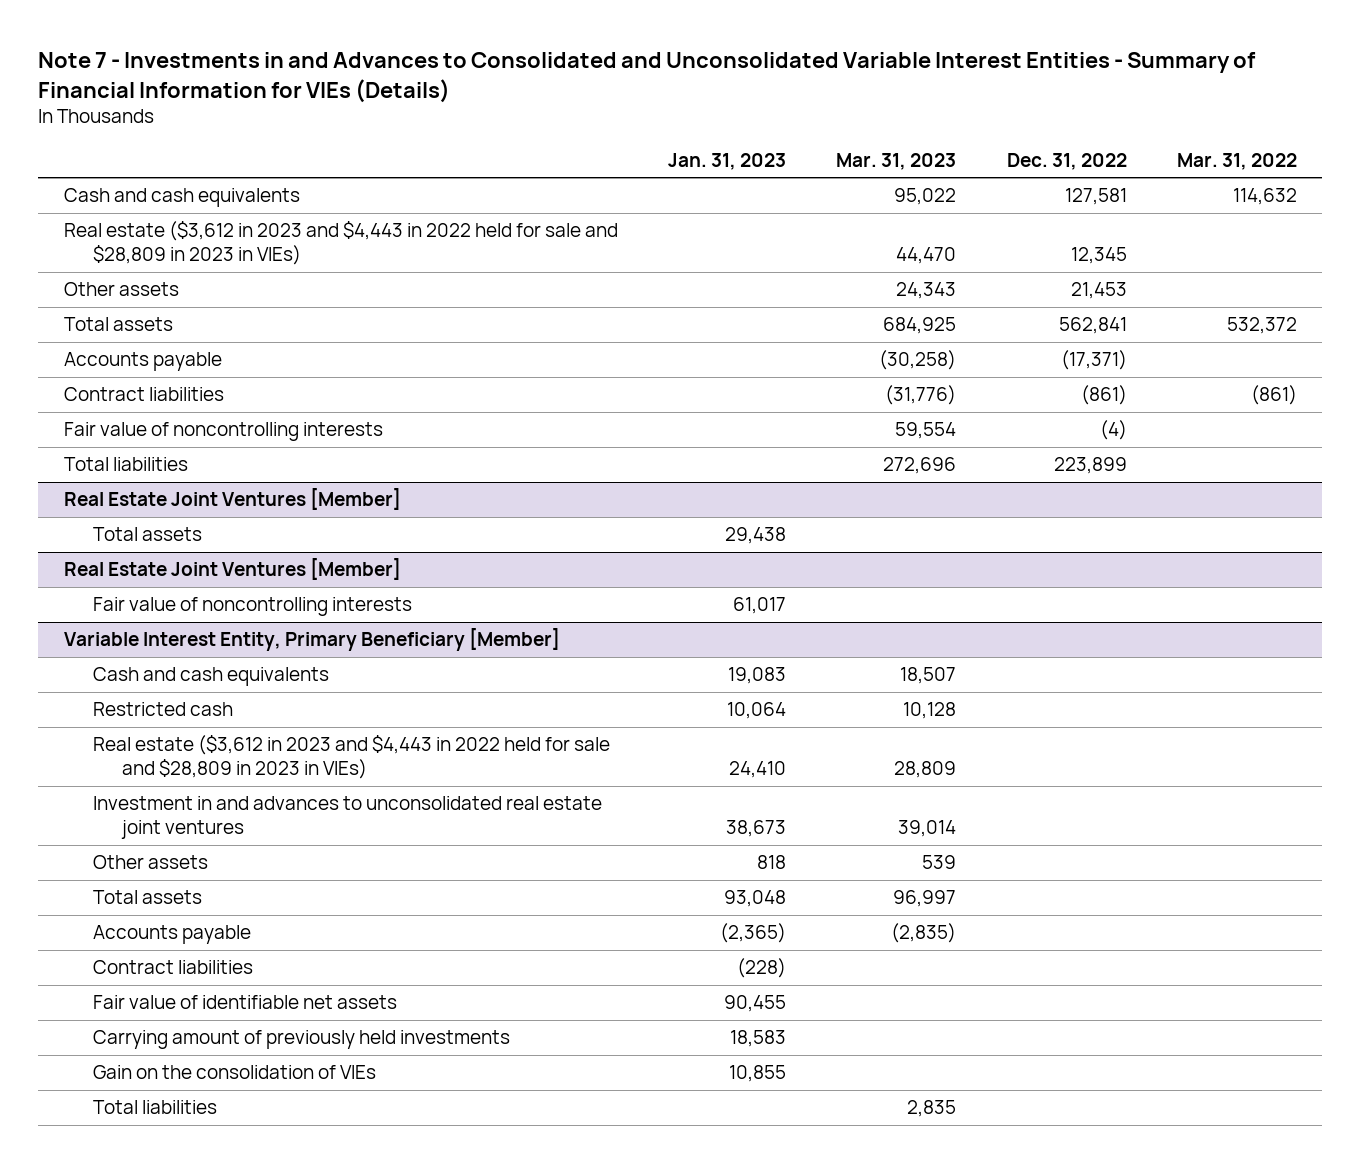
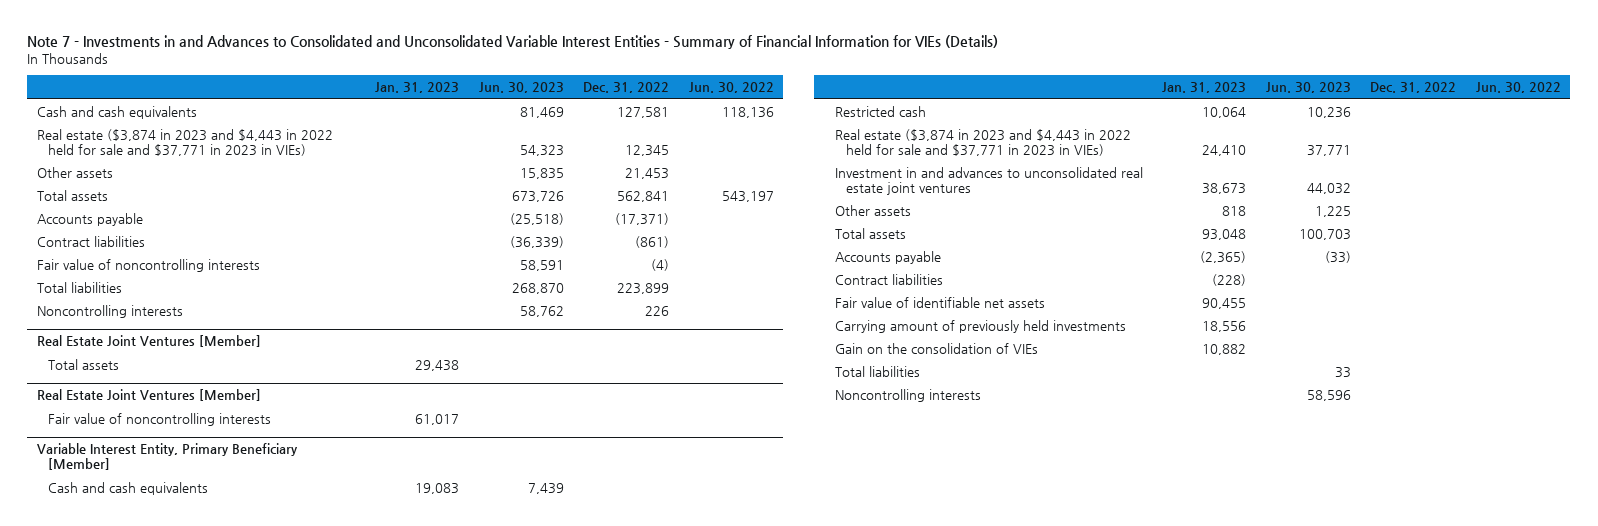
- | Jan. 31, 2023 | Mar. 31, 2023 | Dec. 31, 2022 | Mar. 31, 2022
+ | Jan. 31, 2023 | Jun. 30, 2023 | Dec. 31, 2022 | Jun. 30, 2022
- Real estate ($3,612 in 2023 and $4,443 in 2022 held for sale and $28,809 in 2023 in VIEs) | | 44,470 | 12,345 |
+ Real estate ($3,874 in 2023 and $4,443 in 2022 held for sale and $37,771 in 2023 in VIEs) | | 54,323 | 12,345 |
+ Noncontrolling interests | | 58,762 | 226 |
@ Variable Interest Entity, Primary Beneficiary [Member]
- Real estate ($3,612 in 2023 and $4,443 in 2022 held for sale and $28,809 in 2023 in VIEs) | 24,410 | 28,809 | |
+ Real estate ($3,874 in 2023 and $4,443 in 2022 held for sale and $37,771 in 2023 in VIEs) | 24,410 | 37,771 | |
- Carrying amount of previously held investments | 18,583 | | |
- Gain on the consolidation of VIEs | 10,855 | | |
+ Carrying amount of previously held investments | 18,556 | | |
+ Gain on the consolidation of VIEs | 10,882 | | |
+ Noncontrolling interests | | 58,596 | |

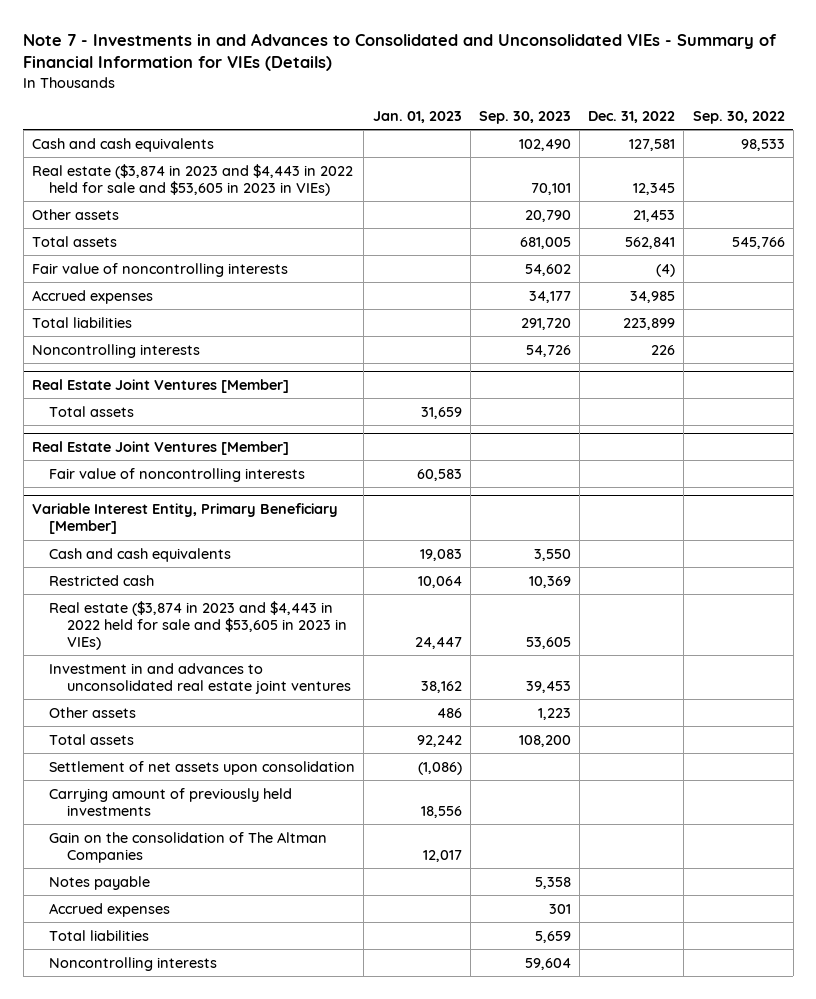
- Note 7 - Investments in and Advances to Consolidated and Unconsolidated Variable Interest Entities - Summary of Financial Information for VIEs (Details)
+ Note 7 - Investments in and Advances to Consolidated and Unconsolidated VIEs - Summary of Financial Information for VIEs (Details)
- | Jan. 31, 2023 | Jun. 30, 2023 | Dec. 31, 2022 | Jun. 30, 2022
+ | Jan. 01, 2023 | Sep. 30, 2023 | Dec. 31, 2022 | Sep. 30, 2022
- Real estate ($3,874 in 2023 and $4,443 in 2022 held for sale and $37,771 in 2023 in VIEs) | | 54,323 | 12,345 |
+ Real estate ($3,874 in 2023 and $4,443 in 2022 held for sale and $53,605 in 2023 in VIEs) | | 70,101 | 12,345 |
- Accounts payable | | (25,518) | (17,371) |
- Contract liabilities | | (36,339) | (861) |
+ Accrued expenses | | 34,177 | 34,985 |
@ Variable Interest Entity, Primary Beneficiary [Member]
- Real estate ($3,874 in 2023 and $4,443 in 2022 held for sale and $37,771 in 2023 in VIEs) | 24,410 | 37,771 | |
+ Real estate ($3,874 in 2023 and $4,443 in 2022 held for sale and $53,605 in 2023 in VIEs) | 24,447 | 53,605 | |
- Accounts payable | (2,365) | (33) | |
- Contract liabilities | (228) | | |
- Fair value of identifiable net assets | 90,455 | | |
+ Settlement of net assets upon consolidation | (1,086) | | |
- Gain on the consolidation of VIEs | 10,882 | | |
+ Gain on the consolidation of The Altman Companies | 12,017 | | |
+ Notes payable | | 5,358 | |
+ Accrued expenses | | 301 | |

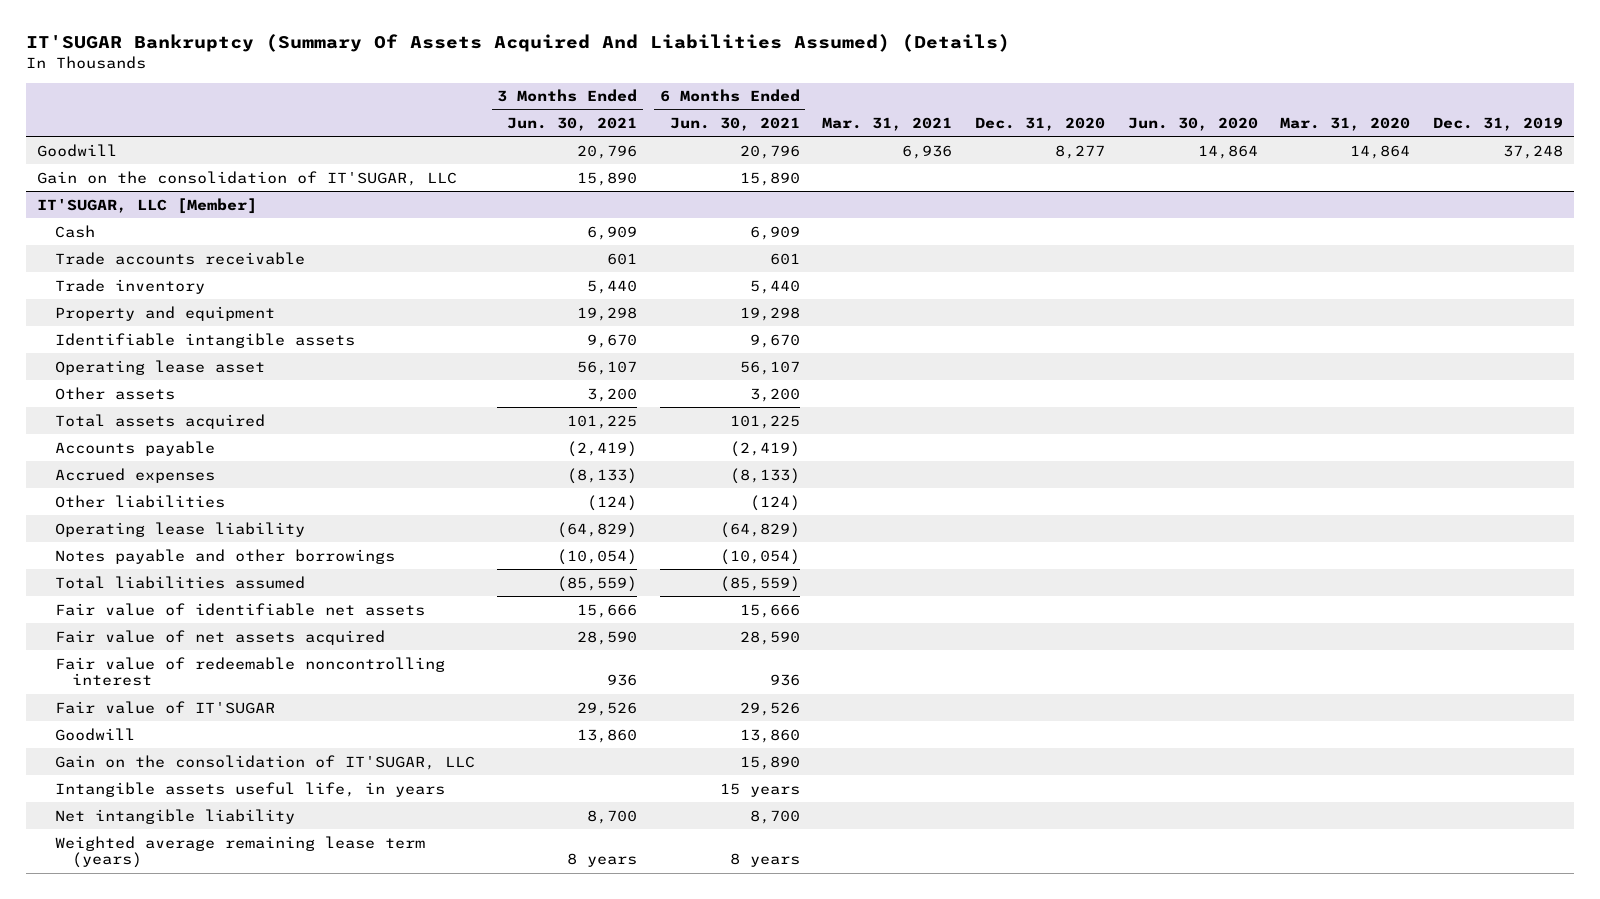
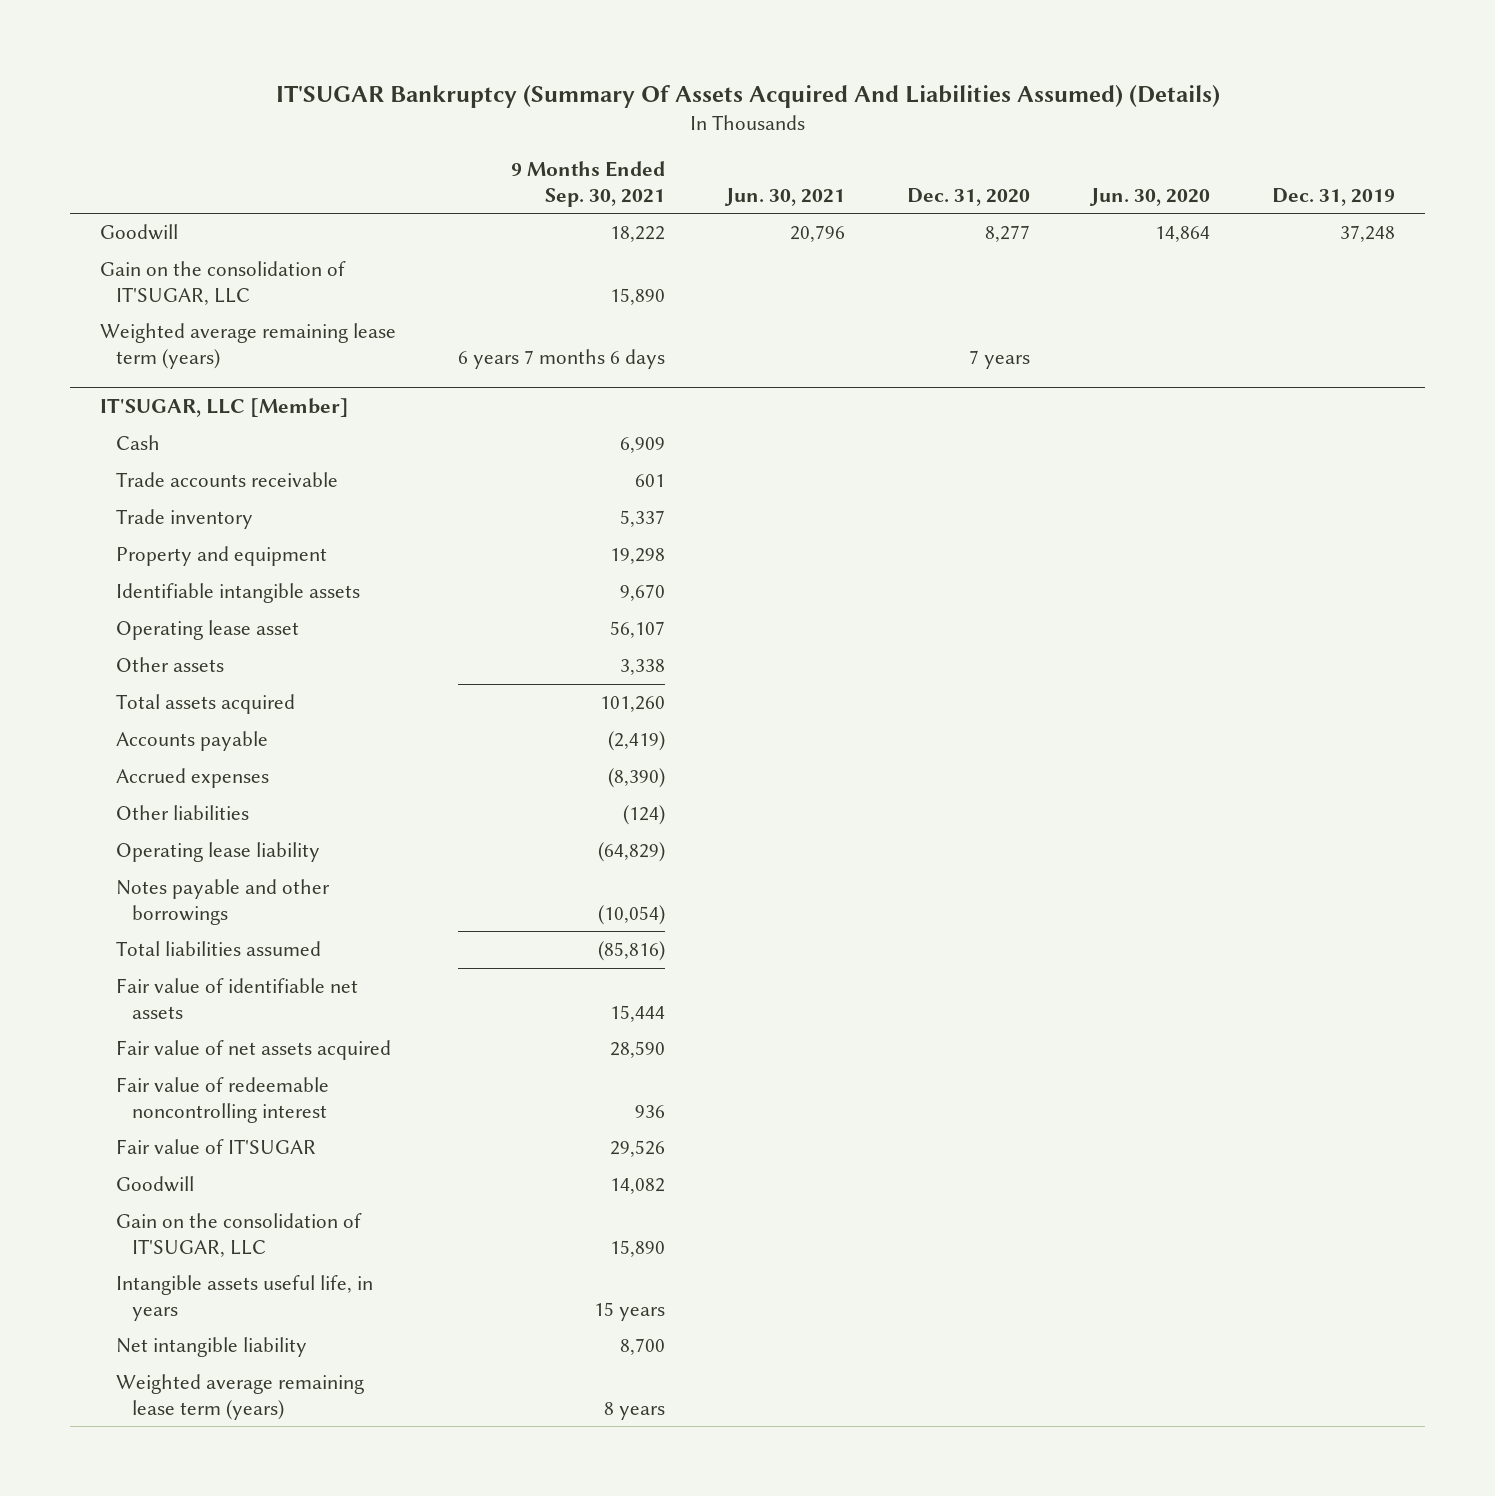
- | 3 Months Ended Jun. 30, 2021 | 6 Months Ended Jun. 30, 2021 | Mar. 31, 2021 | Dec. 31, 2020 | Jun. 30, 2020 | Mar. 31, 2020 | Dec. 31, 2019
+ | 9 Months Ended Sep. 30, 2021 | Jun. 30, 2021 | Dec. 31, 2020 | Jun. 30, 2020 | Dec. 31, 2019
+ Weighted average remaining lease term (years) | 6 years 7 months 6 days | | 7 years | |

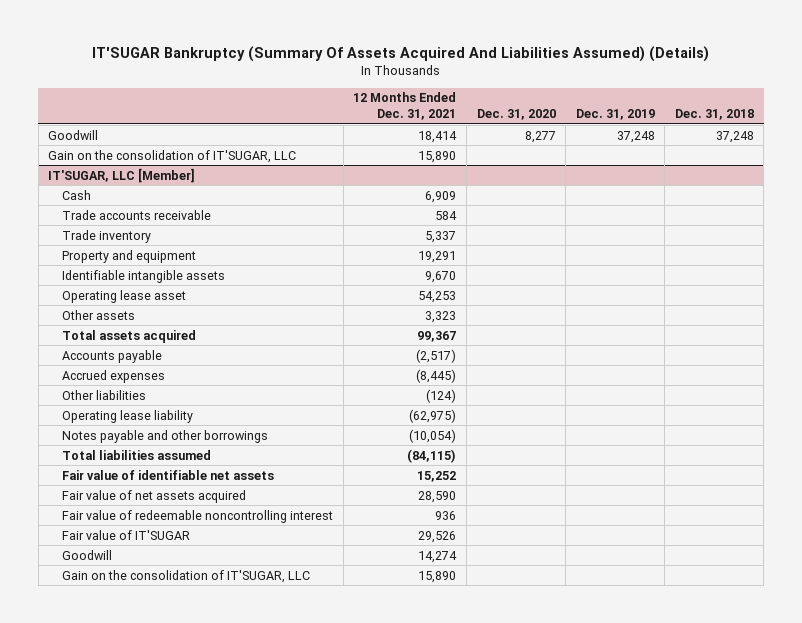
- | 9 Months Ended Sep. 30, 2021 | Jun. 30, 2021 | Dec. 31, 2020 | Jun. 30, 2020 | Dec. 31, 2019
+ | 12 Months Ended Dec. 31, 2021 | Dec. 31, 2020 | Dec. 31, 2019 | Dec. 31, 2018
- Weighted average remaining lease term (years) | 6 years 7 months 6 days | | 7 years | |
@ IT'SUGAR, LLC [Member]
- Intangible assets useful life, in years | 15 years | | | |
- Net intangible liability | 8,700 | | | |
- Weighted average remaining lease term (years) | 8 years | | | |

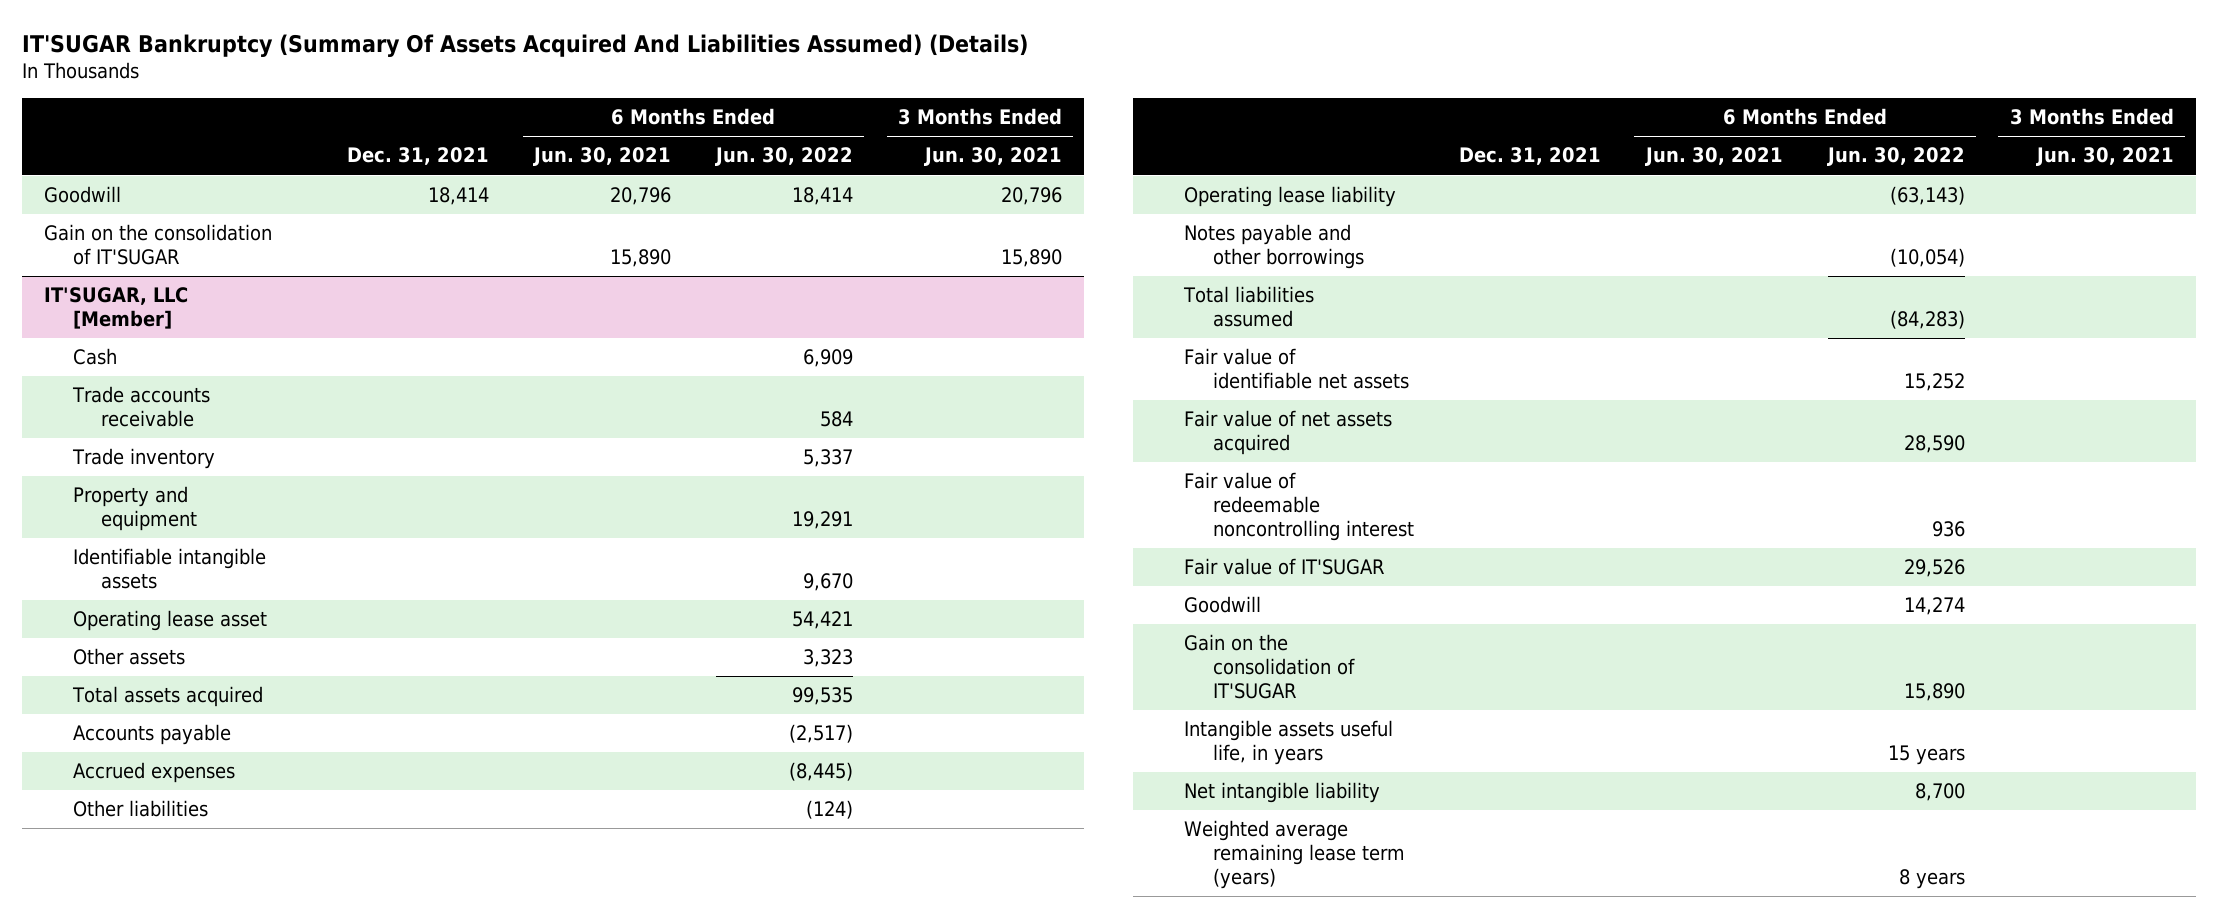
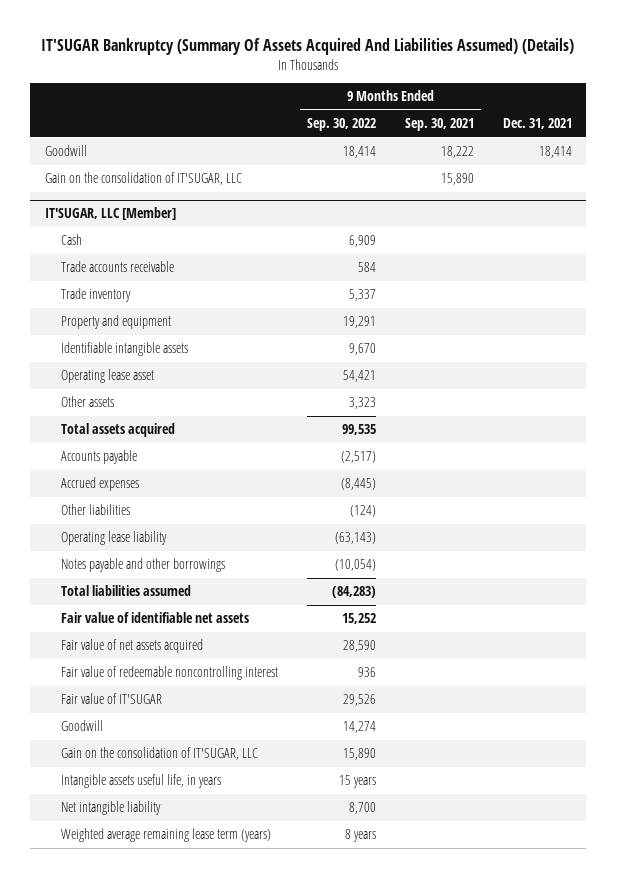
- | Dec. 31, 2021 | 6 Months Ended Jun. 30, 2021 | 6 Months Ended Jun. 30, 2022 | 3 Months Ended Jun. 30, 2021
+ | 9 Months Ended Sep. 30, 2022 | 9 Months Ended Sep. 30, 2021 | Dec. 31, 2021
- Gain on the consolidation of IT'SUGAR | | 15,890 | | 15,890
+ Gain on the consolidation of IT'SUGAR, LLC | | 15,890 |
@ IT'SUGAR, LLC [Member]
- Gain on the consolidation of IT'SUGAR | | | 15,890 |
+ Gain on the consolidation of IT'SUGAR, LLC | 15,890 | |

